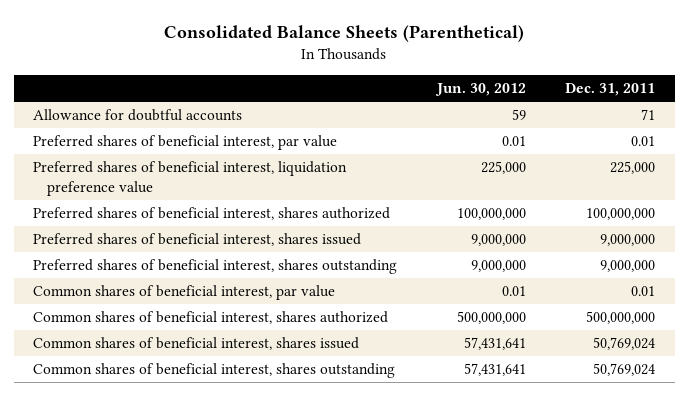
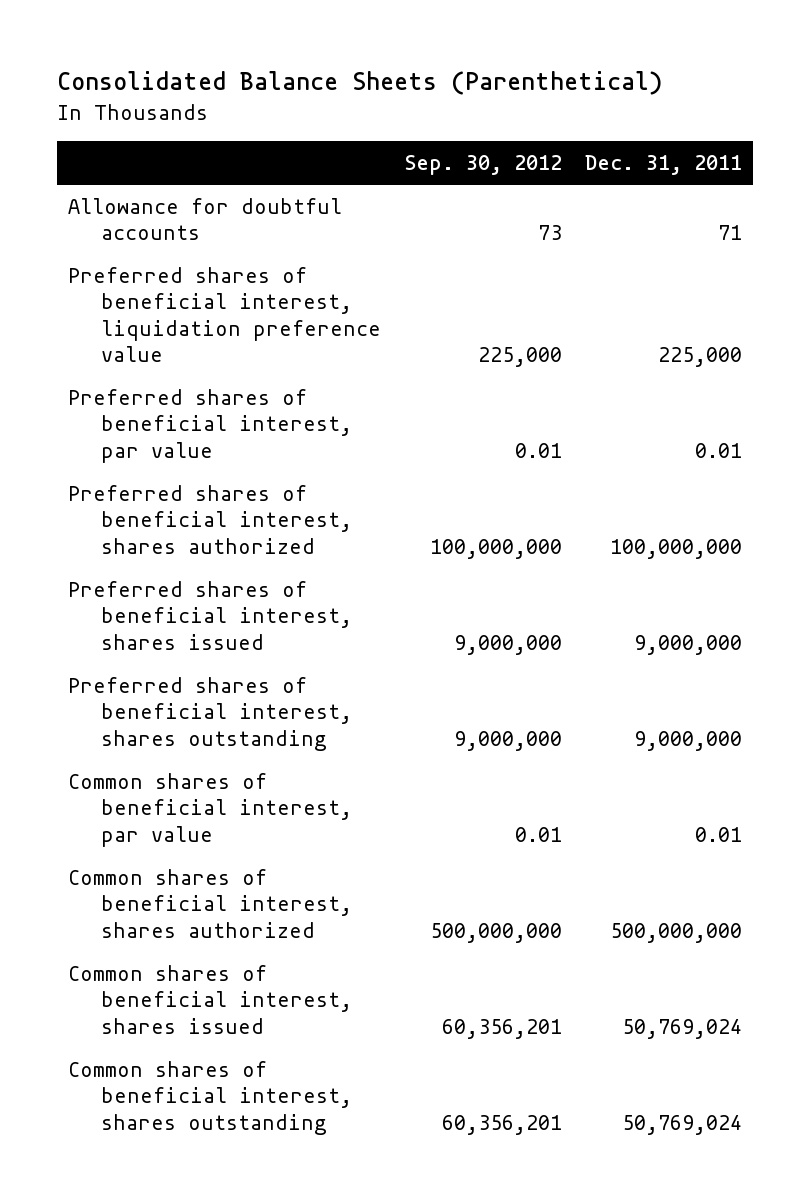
- | Jun. 30, 2012 | Dec. 31, 2011
+ | Sep. 30, 2012 | Dec. 31, 2011
moved down: Preferred shares of beneficial interest, par value | 0.01 | 0.01

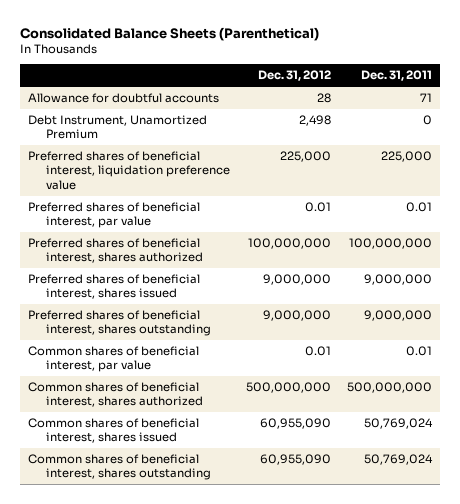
- | Sep. 30, 2012 | Dec. 31, 2011
+ | Dec. 31, 2012 | Dec. 31, 2011
+ Debt Instrument, Unamortized Premium | 2,498 | 0

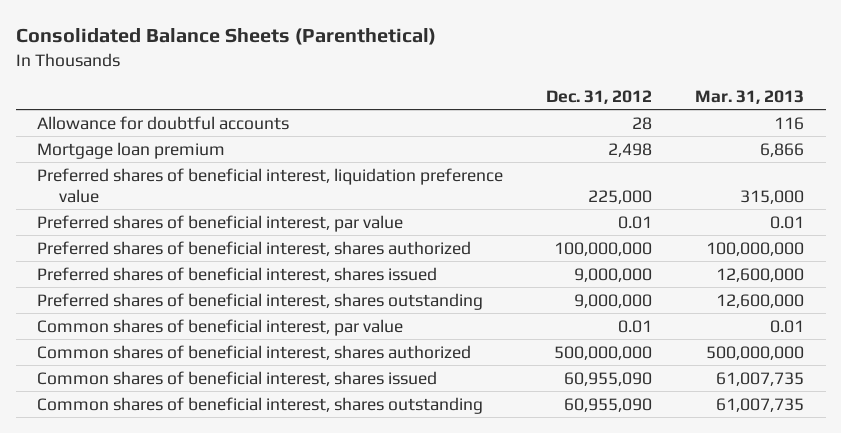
- | Dec. 31, 2012 | Dec. 31, 2011
+ | Dec. 31, 2012 | Mar. 31, 2013
- Debt Instrument, Unamortized Premium | 2,498 | 0
+ Mortgage loan premium | 2,498 | 6,866

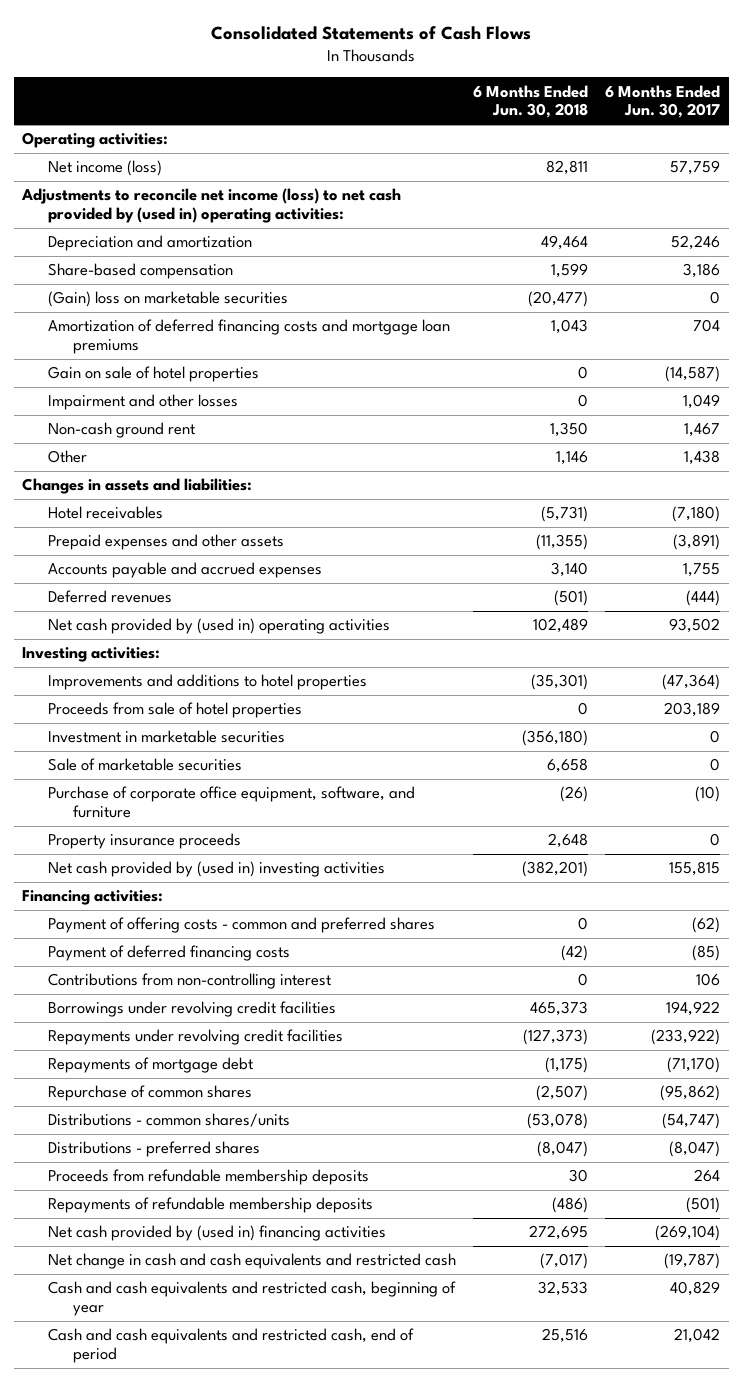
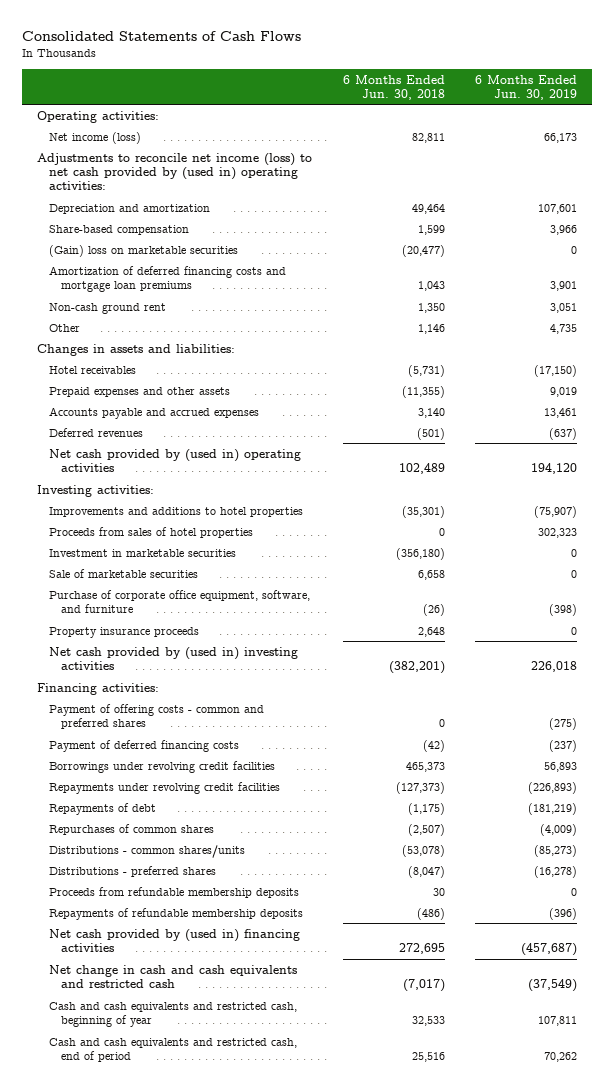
- | 6 Months Ended Jun. 30, 2018 | 6 Months Ended Jun. 30, 2017
+ | 6 Months Ended Jun. 30, 2018 | 6 Months Ended Jun. 30, 2019
- Gain on sale of hotel properties | 0 | (14,587)
- Impairment and other losses | 0 | 1,049
- Proceeds from sale of hotel properties | 0 | 203,189
+ Proceeds from sales of hotel properties | 0 | 302,323
- Contributions from non-controlling interest | 0 | 106
- Repayments of mortgage debt | (1,175) | (71,170)
- Repurchase of common shares | (2,507) | (95,862)
+ Repayments of debt | (1,175) | (181,219)
+ Repurchases of common shares | (2,507) | (4,009)

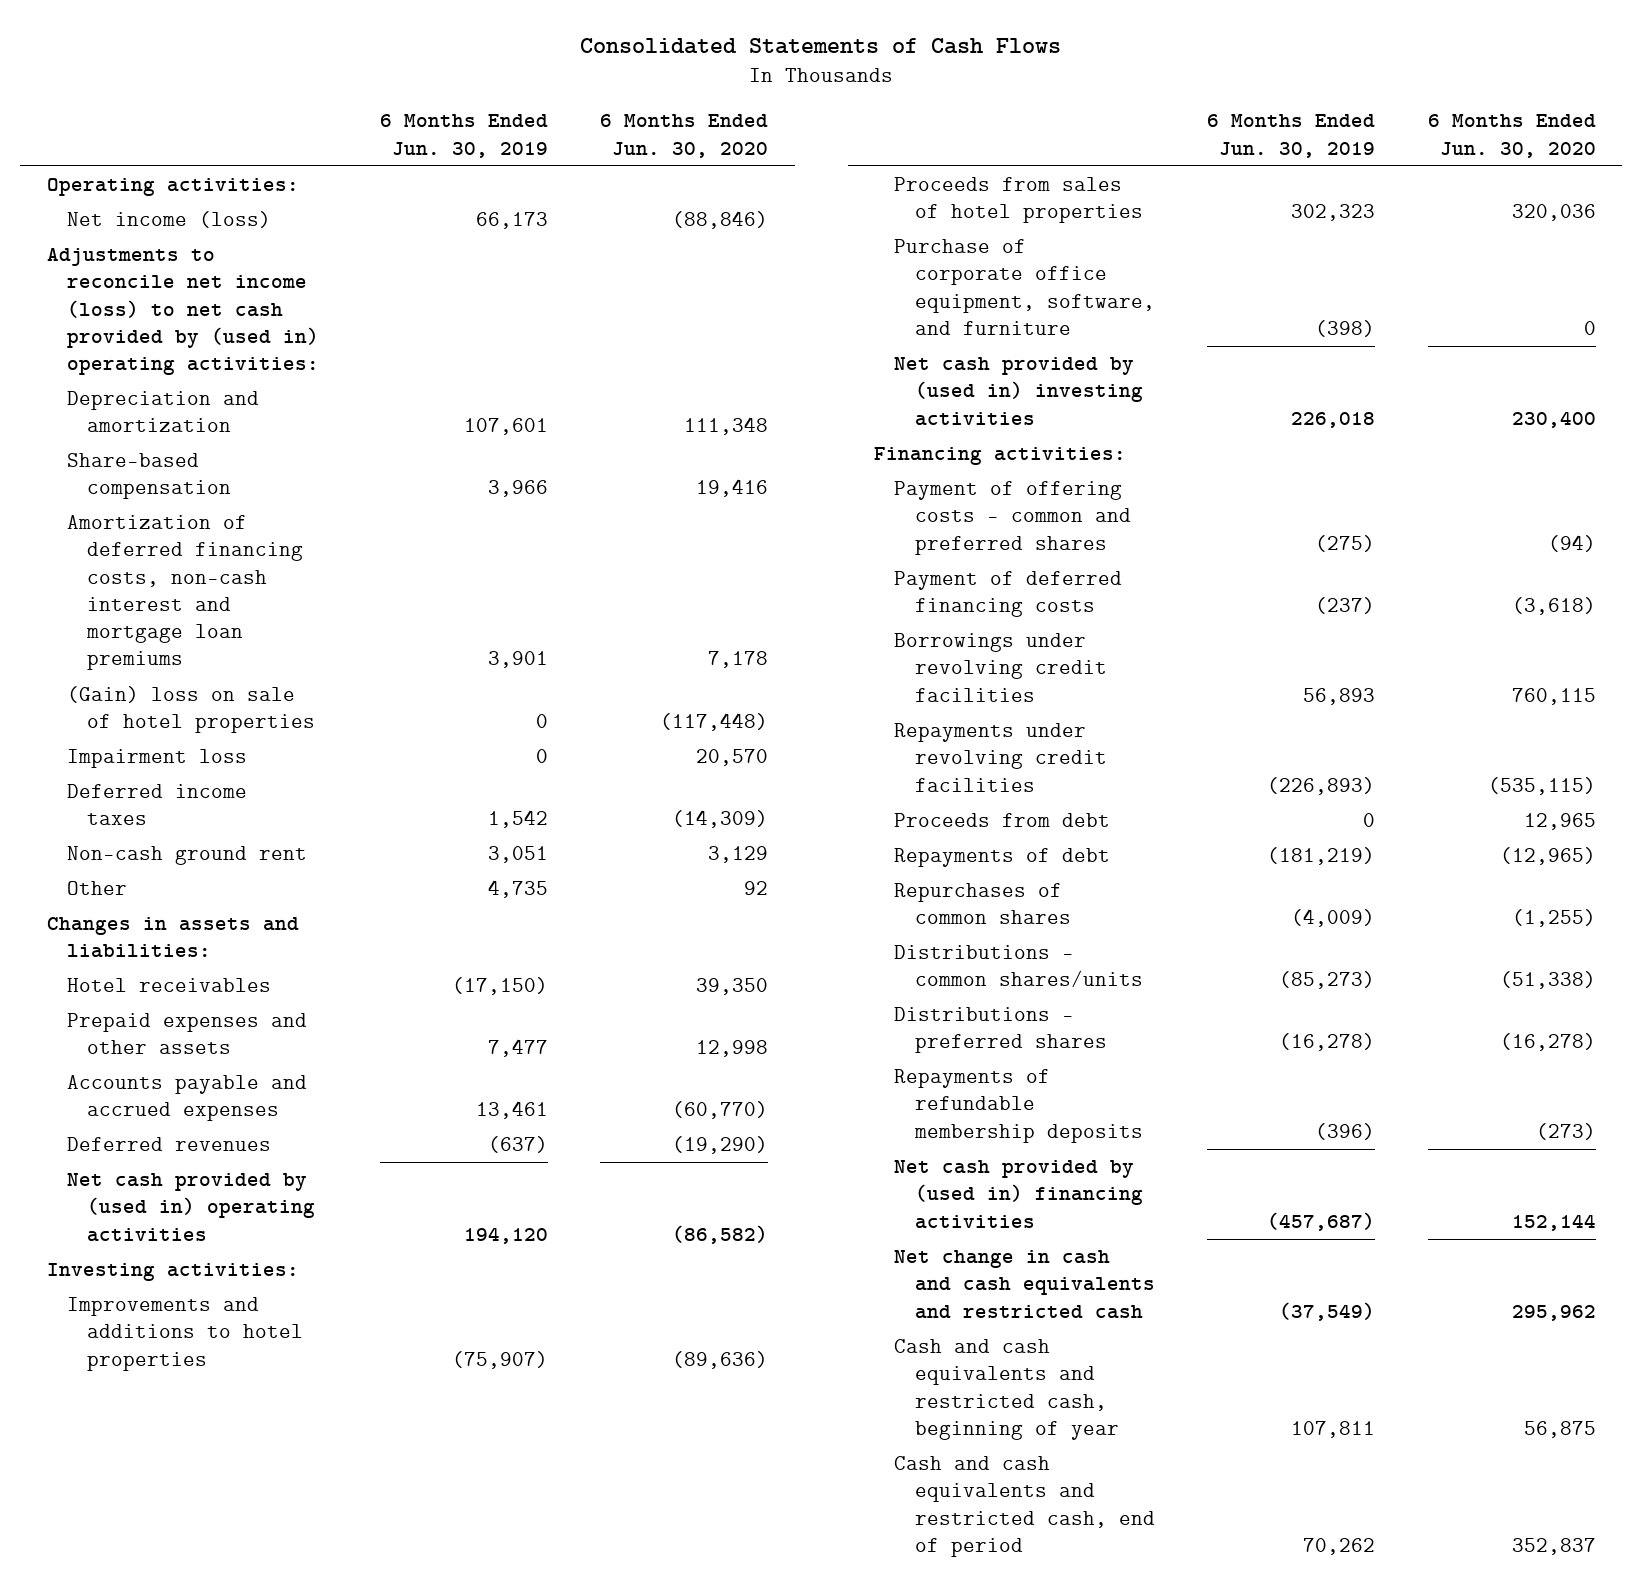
- | 6 Months Ended Jun. 30, 2018 | 6 Months Ended Jun. 30, 2019
+ | 6 Months Ended Jun. 30, 2019 | 6 Months Ended Jun. 30, 2020
- (Gain) loss on marketable securities | (20,477) | 0
- Amortization of deferred financing costs and mortgage loan premiums | 1,043 | 3,901
+ Amortization of deferred financing costs, non-cash interest and mortgage loan premiums | 3,901 | 7,178
+ (Gain) loss on sale of hotel properties | 0 | (117,448)
+ Impairment loss | 0 | 20,570
+ Deferred income taxes | 1,542 | (14,309)
- Prepaid expenses and other assets | (11,355) | 9,019
+ Prepaid expenses and other assets | 7,477 | 12,998
- Investment in marketable securities | (356,180) | 0
- Sale of marketable securities | 6,658 | 0
- Property insurance proceeds | 2,648 | 0
+ Proceeds from debt | 0 | 12,965
- Proceeds from refundable membership deposits | 30 | 0

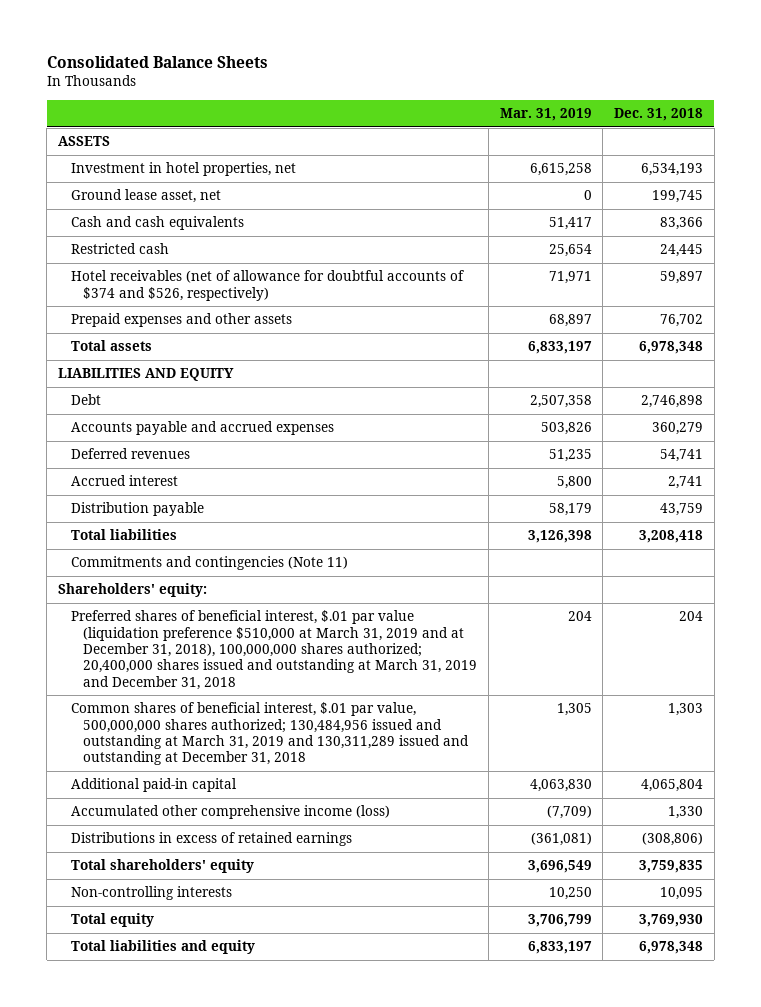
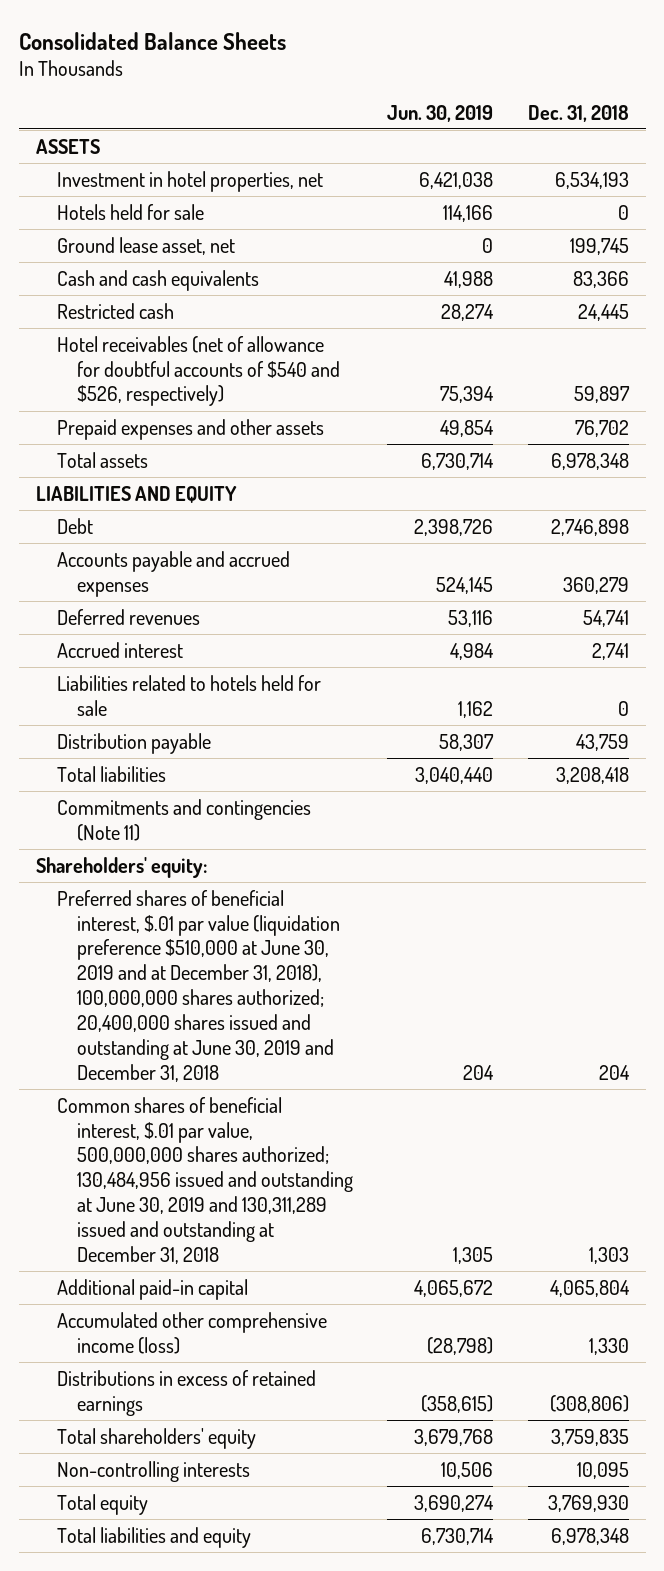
- | Mar. 31, 2019 | Dec. 31, 2018
+ | Jun. 30, 2019 | Dec. 31, 2018
+ Hotels held for sale | 114,166 | 0
- Hotel receivables (net of allowance for doubtful accounts of $374 and $526, respectively) | 71,971 | 59,897
+ Hotel receivables (net of allowance for doubtful accounts of $540 and $526, respectively) | 75,394 | 59,897
+ Liabilities related to hotels held for sale | 1,162 | 0
- Preferred shares of beneficial interest, $.01 par value (liquidation preference $510,000 at March 31, 2019 and at December 31, 2018), 100,000,000 shares authorized; 20,400,000 shares issued and outstanding at March 31, 2019 and December 31, 2018 | 204 | 204
- Common shares of beneficial interest, $.01 par value, 500,000,000 shares authorized; 130,484,956 issued and outstanding at March 31, 2019 and 130,311,289 issued and outstanding at December 31, 2018 | 1,305 | 1,303
+ Preferred shares of beneficial interest, $.01 par value (liquidation preference $510,000 at June 30, 2019 and at December 31, 2018), 100,000,000 shares authorized; 20,400,000 shares issued and outstanding at June 30, 2019 and December 31, 2018 | 204 | 204
+ Common shares of beneficial interest, $.01 par value, 500,000,000 shares authorized; 130,484,956 issued and outstanding at June 30, 2019 and 130,311,289 issued and outstanding at December 31, 2018 | 1,305 | 1,303

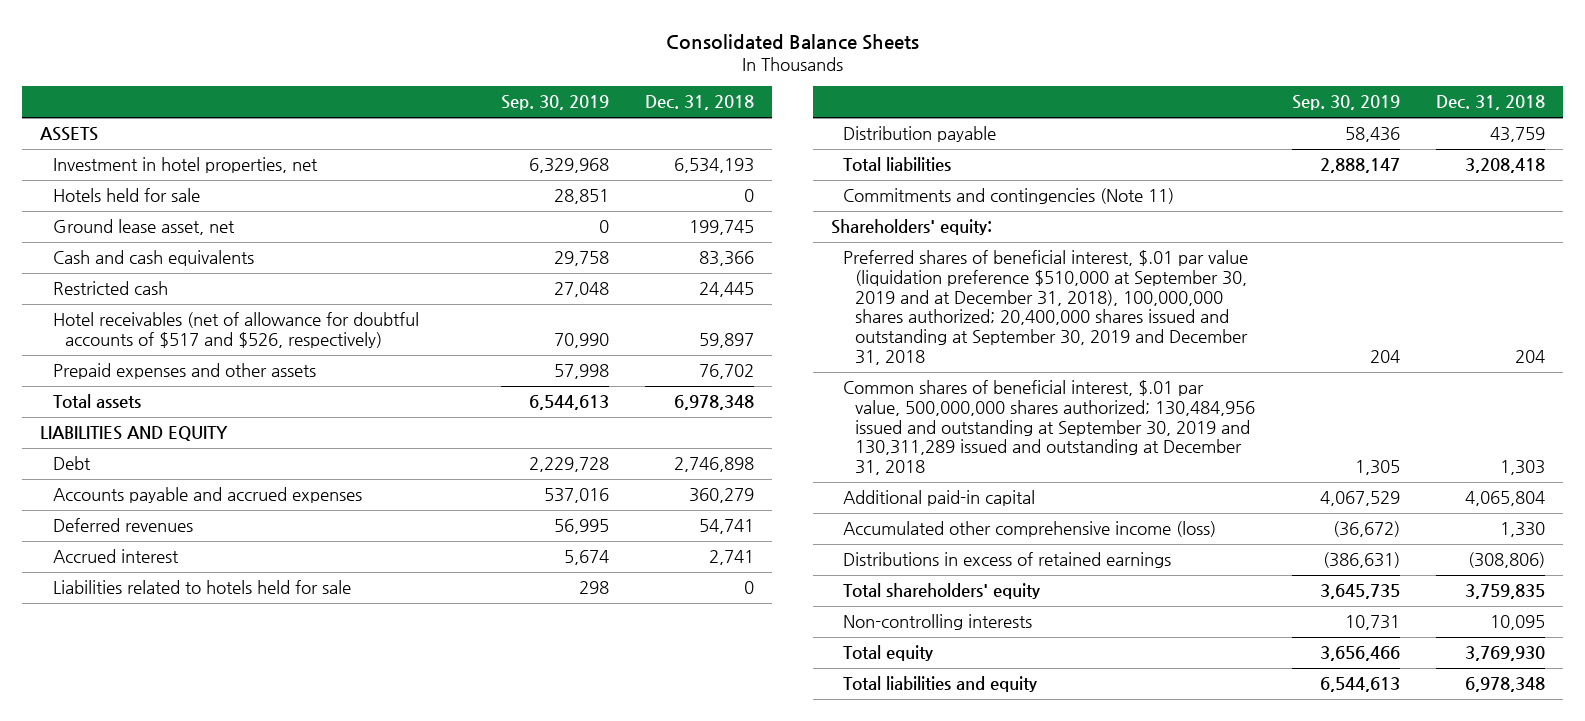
- | Jun. 30, 2019 | Dec. 31, 2018
+ | Sep. 30, 2019 | Dec. 31, 2018
- Hotel receivables (net of allowance for doubtful accounts of $540 and $526, respectively) | 75,394 | 59,897
+ Hotel receivables (net of allowance for doubtful accounts of $517 and $526, respectively) | 70,990 | 59,897
- Preferred shares of beneficial interest, $.01 par value (liquidation preference $510,000 at June 30, 2019 and at December 31, 2018), 100,000,000 shares authorized; 20,400,000 shares issued and outstanding at June 30, 2019 and December 31, 2018 | 204 | 204
- Common shares of beneficial interest, $.01 par value, 500,000,000 shares authorized; 130,484,956 issued and outstanding at June 30, 2019 and 130,311,289 issued and outstanding at December 31, 2018 | 1,305 | 1,303
+ Preferred shares of beneficial interest, $.01 par value (liquidation preference $510,000 at September 30, 2019 and at December 31, 2018), 100,000,000 shares authorized; 20,400,000 shares issued and outstanding at September 30, 2019 and December 31, 2018 | 204 | 204
+ Common shares of beneficial interest, $.01 par value, 500,000,000 shares authorized; 130,484,956 issued and outstanding at September 30, 2019 and 130,311,289 issued and outstanding at December 31, 2018 | 1,305 | 1,303

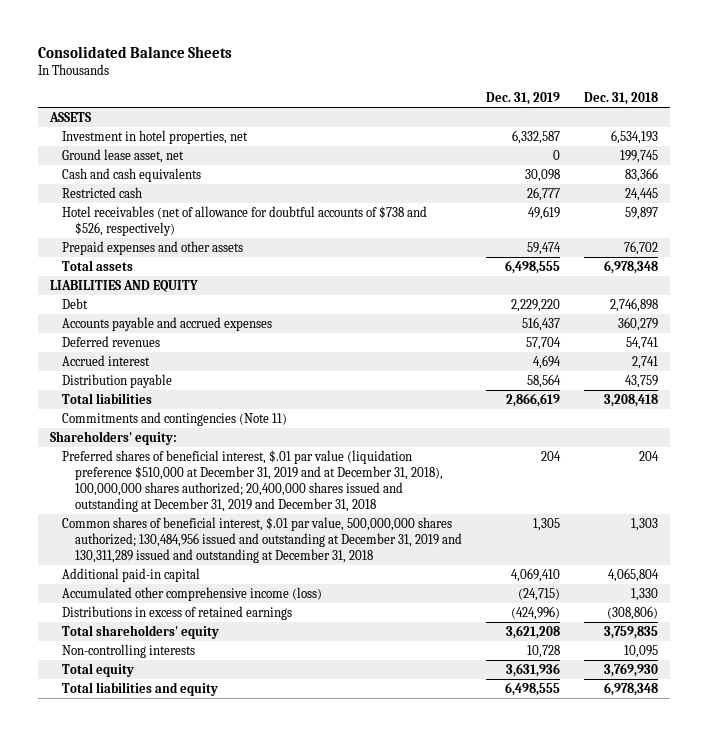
- | Sep. 30, 2019 | Dec. 31, 2018
+ | Dec. 31, 2019 | Dec. 31, 2018
- Hotels held for sale | 28,851 | 0
- Hotel receivables (net of allowance for doubtful accounts of $517 and $526, respectively) | 70,990 | 59,897
+ Hotel receivables (net of allowance for doubtful accounts of $738 and $526, respectively) | 49,619 | 59,897
- Liabilities related to hotels held for sale | 298 | 0
- Preferred shares of beneficial interest, $.01 par value (liquidation preference $510,000 at September 30, 2019 and at December 31, 2018), 100,000,000 shares authorized; 20,400,000 shares issued and outstanding at September 30, 2019 and December 31, 2018 | 204 | 204
- Common shares of beneficial interest, $.01 par value, 500,000,000 shares authorized; 130,484,956 issued and outstanding at September 30, 2019 and 130,311,289 issued and outstanding at December 31, 2018 | 1,305 | 1,303
+ Preferred shares of beneficial interest, $.01 par value (liquidation preference $510,000 at December 31, 2019 and at December 31, 2018), 100,000,000 shares authorized; 20,400,000 shares issued and outstanding at December 31, 2019 and December 31, 2018 | 204 | 204
+ Common shares of beneficial interest, $.01 par value, 500,000,000 shares authorized; 130,484,956 issued and outstanding at December 31, 2019 and 130,311,289 issued and outstanding at December 31, 2018 | 1,305 | 1,303

